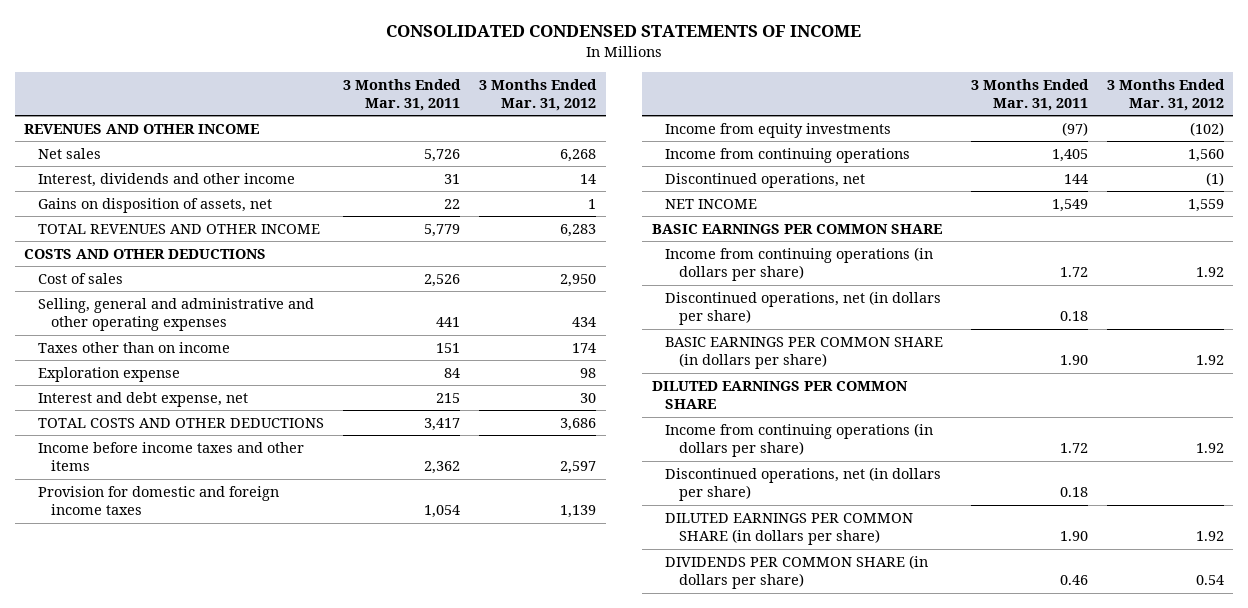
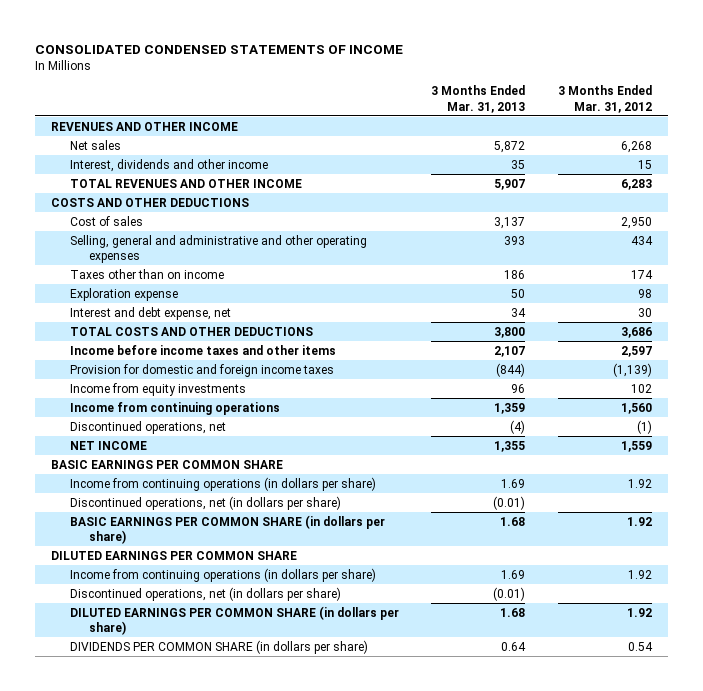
- | 3 Months Ended Mar. 31, 2011 | 3 Months Ended Mar. 31, 2012
+ | 3 Months Ended Mar. 31, 2013 | 3 Months Ended Mar. 31, 2012
- Interest, dividends and other income | 31 | 14
- Gains on disposition of assets, net | 22 | 1
+ Interest, dividends and other income | 35 | 15
- Provision for domestic and foreign income taxes | 1,054 | 1,139
- Income from equity investments | (97) | (102)
+ Provision for domestic and foreign income taxes | (844) | (1,139)
+ Income from equity investments | 96 | 102

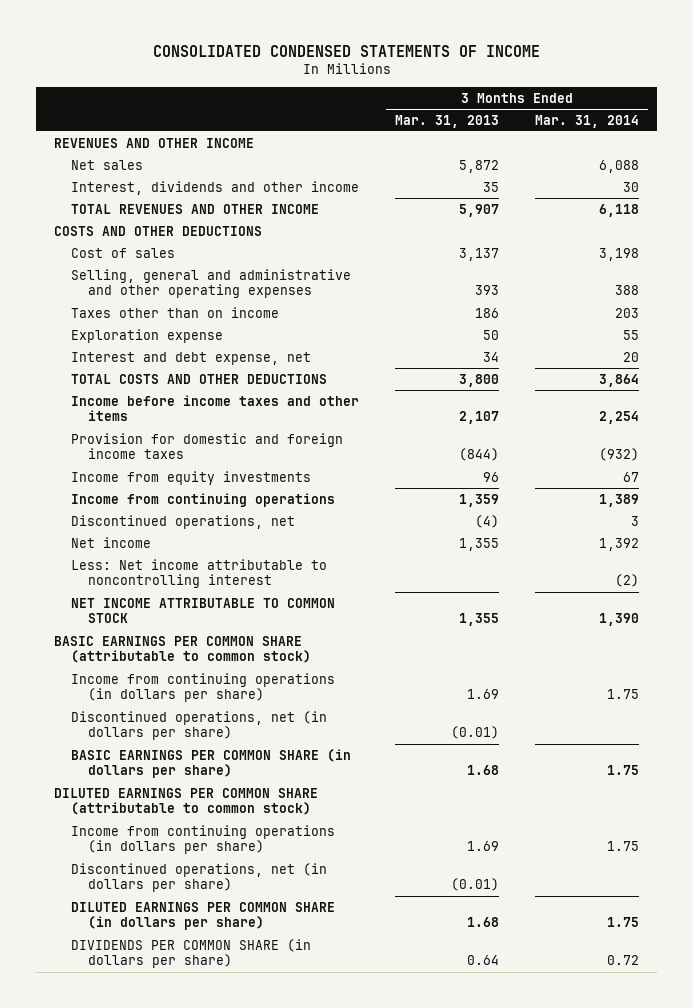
- | 3 Months Ended Mar. 31, 2013 | 3 Months Ended Mar. 31, 2012
+ | 3 Months Ended Mar. 31, 2013 | 3 Months Ended Mar. 31, 2014
- NET INCOME | 1,355 | 1,559
- BASIC EARNINGS PER COMMON SHARE
+ Net income | 1,355 | 1,392
+ Less: Net income attributable to noncontrolling interest | | (2)
+ NET INCOME ATTRIBUTABLE TO COMMON STOCK | 1,355 | 1,390
+ BASIC EARNINGS PER COMMON SHARE (attributable to common stock)
- DILUTED EARNINGS PER COMMON SHARE
+ DILUTED EARNINGS PER COMMON SHARE (attributable to common stock)

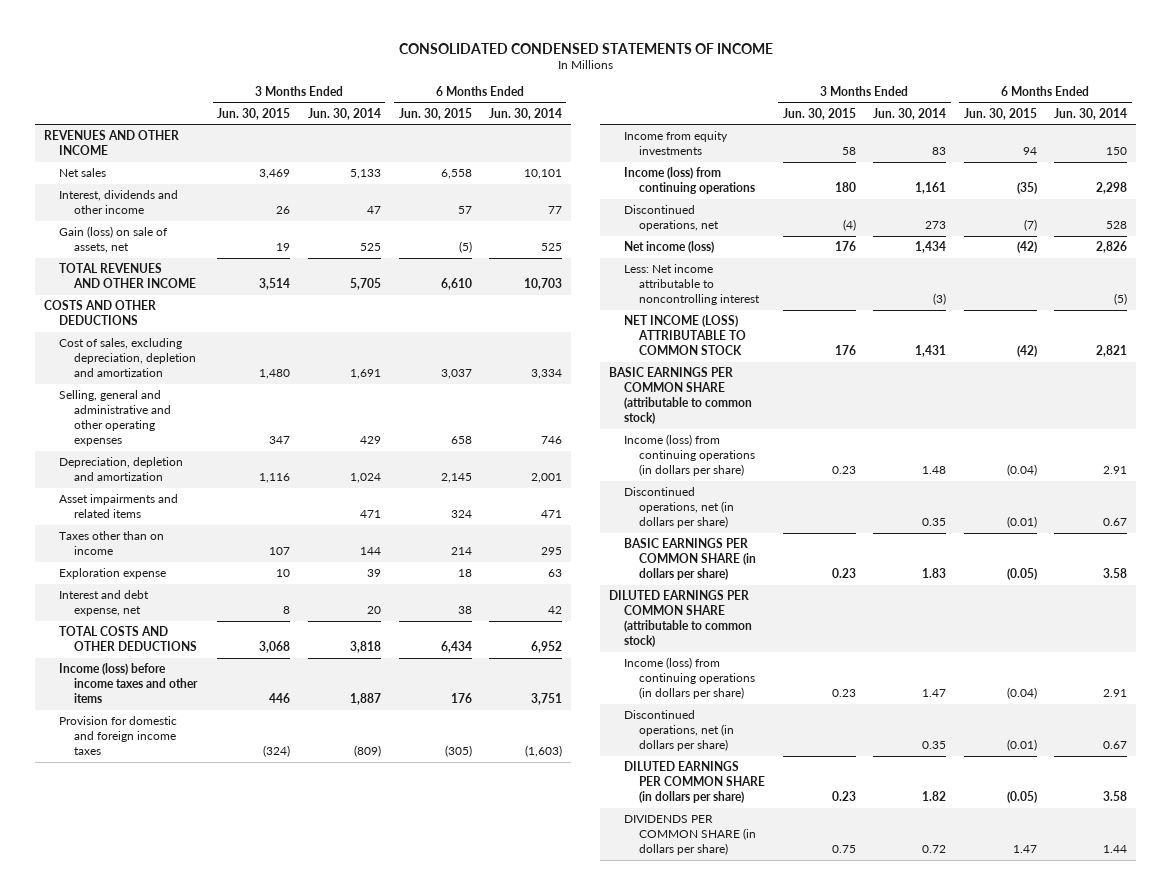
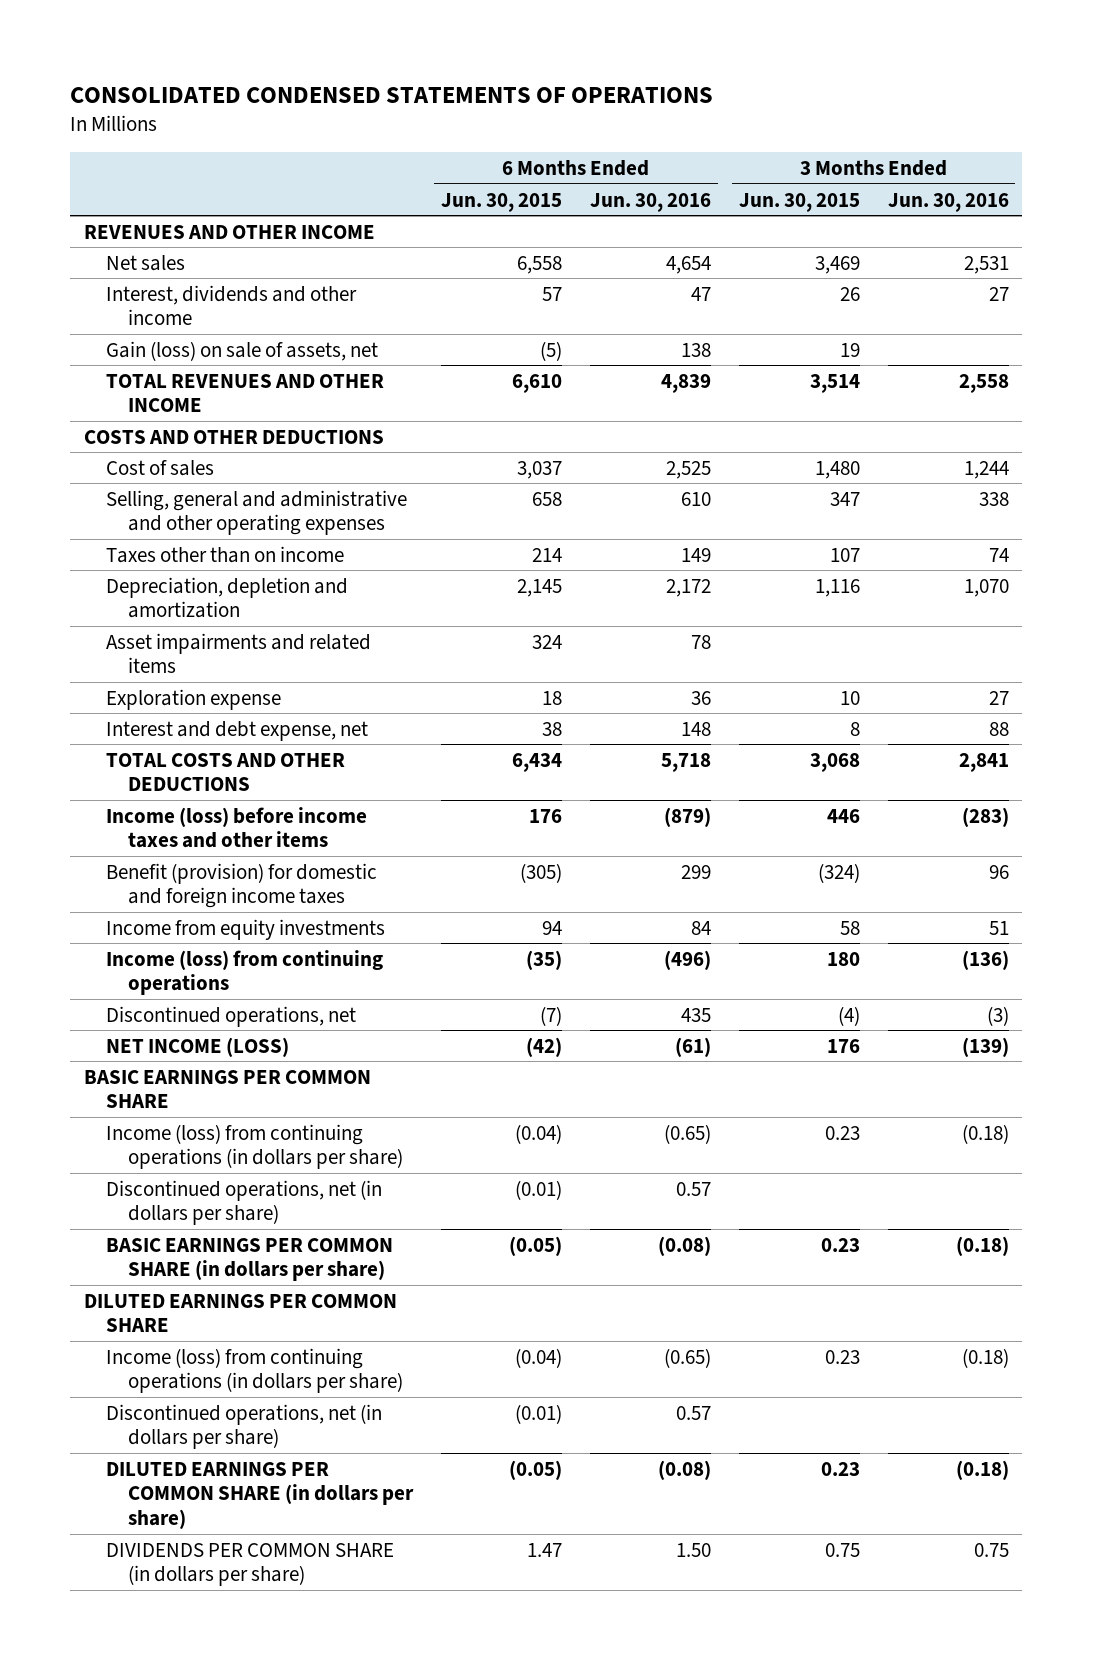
- CONSOLIDATED CONDENSED STATEMENTS OF INCOME
+ CONSOLIDATED CONDENSED STATEMENTS OF OPERATIONS
- | 3 Months Ended Jun. 30, 2015 | 3 Months Ended Jun. 30, 2014 | 6 Months Ended Jun. 30, 2015 | 6 Months Ended Jun. 30, 2014
+ | 6 Months Ended Jun. 30, 2015 | 6 Months Ended Jun. 30, 2016 | 3 Months Ended Jun. 30, 2015 | 3 Months Ended Jun. 30, 2016
- Cost of sales, excluding depreciation, depletion and amortization | 1,480 | 1,691 | 3,037 | 3,334
+ Cost of sales | 3,037 | 2,525 | 1,480 | 1,244
moved up: Taxes other than on income | 214 | 149 | 107 | 74
- Provision for domestic and foreign income taxes | (324) | (809) | (305) | (1,603)
+ Benefit (provision) for domestic and foreign income taxes | (305) | 299 | (324) | 96
- Net income (loss) | 176 | 1,434 | (42) | 2,826
- Less: Net income attributable to noncontrolling interest | | (3) | | (5)
- NET INCOME (LOSS) ATTRIBUTABLE TO COMMON STOCK | 176 | 1,431 | (42) | 2,821
- BASIC EARNINGS PER COMMON SHARE (attributable to common stock)
+ NET INCOME (LOSS) | (42) | (61) | 176 | (139)
+ BASIC EARNINGS PER COMMON SHARE
- DILUTED EARNINGS PER COMMON SHARE (attributable to common stock)
+ DILUTED EARNINGS PER COMMON SHARE

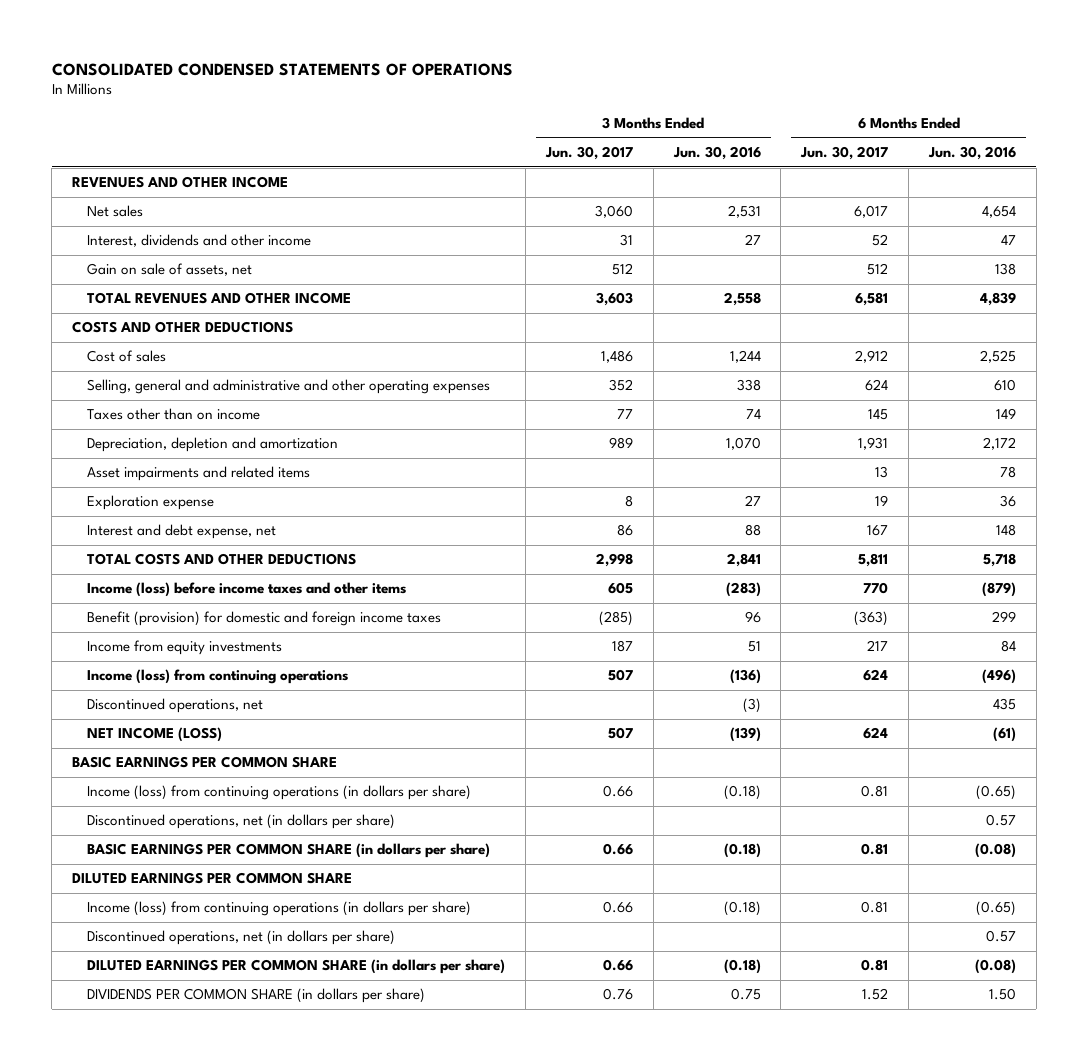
- | 6 Months Ended Jun. 30, 2015 | 6 Months Ended Jun. 30, 2016 | 3 Months Ended Jun. 30, 2015 | 3 Months Ended Jun. 30, 2016
+ | 3 Months Ended Jun. 30, 2017 | 3 Months Ended Jun. 30, 2016 | 6 Months Ended Jun. 30, 2017 | 6 Months Ended Jun. 30, 2016
- Gain (loss) on sale of assets, net | (5) | 138 | 19 |
+ Gain on sale of assets, net | 512 | | 512 | 138

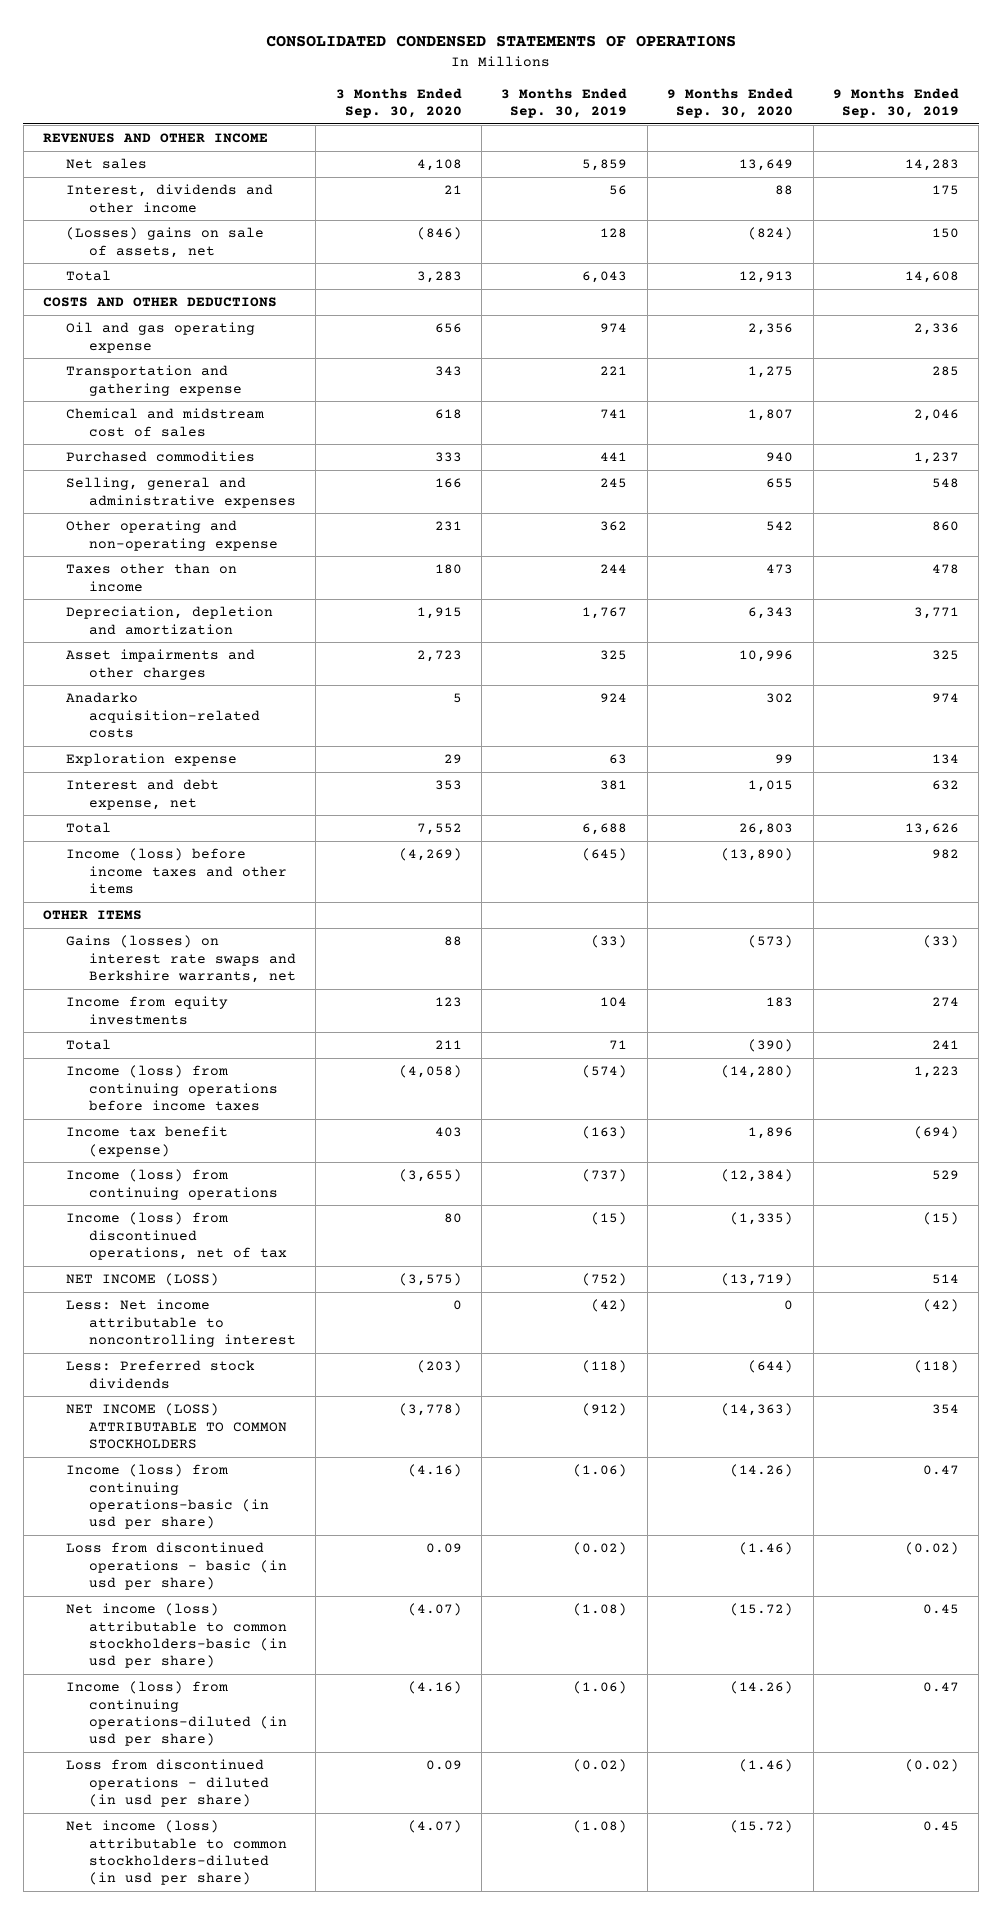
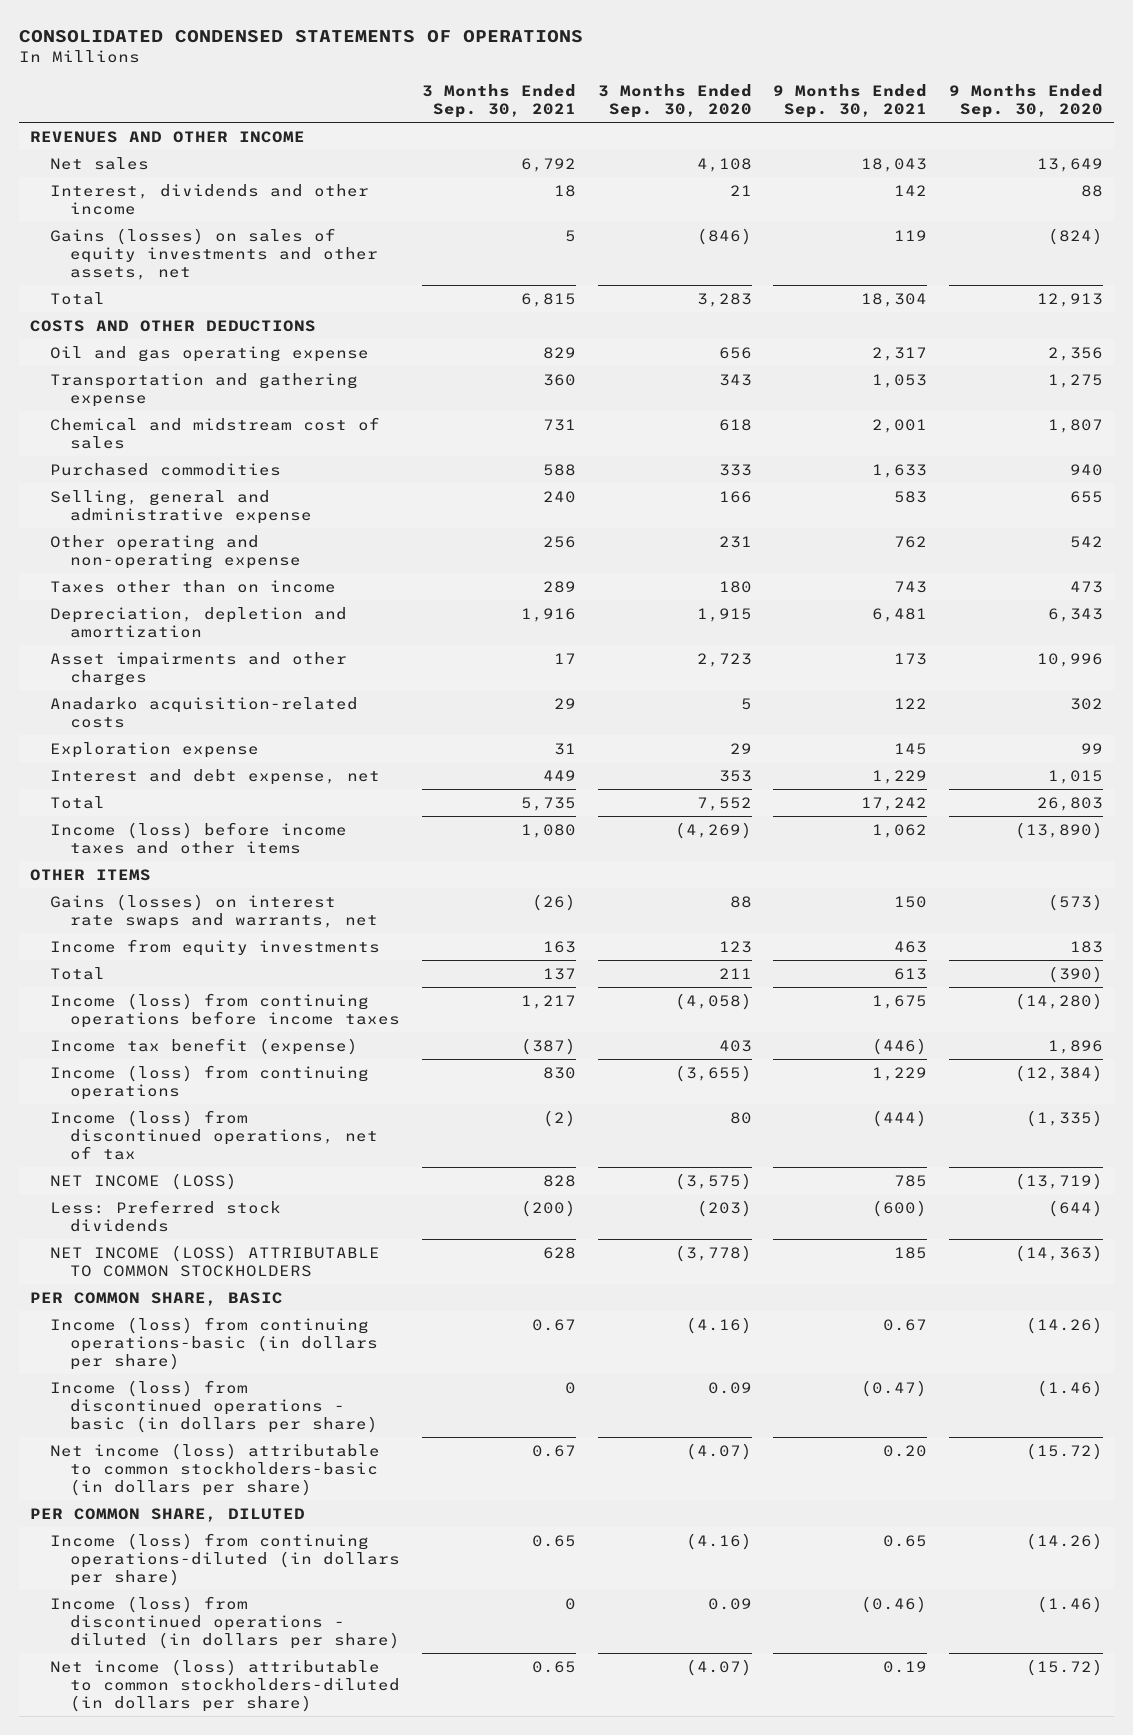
- | 3 Months Ended Sep. 30, 2020 | 3 Months Ended Sep. 30, 2019 | 9 Months Ended Sep. 30, 2020 | 9 Months Ended Sep. 30, 2019
+ | 3 Months Ended Sep. 30, 2021 | 3 Months Ended Sep. 30, 2020 | 9 Months Ended Sep. 30, 2021 | 9 Months Ended Sep. 30, 2020
- (Losses) gains on sale of assets, net | (846) | 128 | (824) | 150
+ Gains (losses) on sales of equity investments and other assets, net | 5 | (846) | 119 | (824)
- Selling, general and administrative expenses | 166 | 245 | 655 | 548
+ Selling, general and administrative expense | 240 | 166 | 583 | 655
- Gains (losses) on interest rate swaps and Berkshire warrants, net | 88 | (33) | (573) | (33)
+ Gains (losses) on interest rate swaps and warrants, net | (26) | 88 | 150 | (573)
- Less: Net income attributable to noncontrolling interest | 0 | (42) | 0 | (42)
- Income (loss) from continuing operations-basic (in usd per share) | (4.16) | (1.06) | (14.26) | 0.47
- Loss from discontinued operations - basic (in usd per share) | 0.09 | (0.02) | (1.46) | (0.02)
- Net income (loss) attributable to common stockholders-basic (in usd per share) | (4.07) | (1.08) | (15.72) | 0.45
- Income (loss) from continuing operations-diluted (in usd per share) | (4.16) | (1.06) | (14.26) | 0.47
- Loss from discontinued operations - diluted (in usd per share) | 0.09 | (0.02) | (1.46) | (0.02)
- Net income (loss) attributable to common stockholders-diluted (in usd per share) | (4.07) | (1.08) | (15.72) | 0.45
+ PER COMMON SHARE, BASIC
+ Income (loss) from continuing operations-basic (in dollars per share) | 0.67 | (4.16) | 0.67 | (14.26)
+ Income (loss) from discontinued operations - basic (in dollars per share) | 0 | 0.09 | (0.47) | (1.46)
+ Net income (loss) attributable to common stockholders-basic (in dollars per share) | 0.67 | (4.07) | 0.20 | (15.72)
+ PER COMMON SHARE, DILUTED
+ Income (loss) from continuing operations-diluted (in dollars per share) | 0.65 | (4.16) | 0.65 | (14.26)
+ Income (loss) from discontinued operations - diluted (in dollars per share) | 0 | 0.09 | (0.46) | (1.46)
+ Net income (loss) attributable to common stockholders-diluted (in dollars per share) | 0.65 | (4.07) | 0.19 | (15.72)

